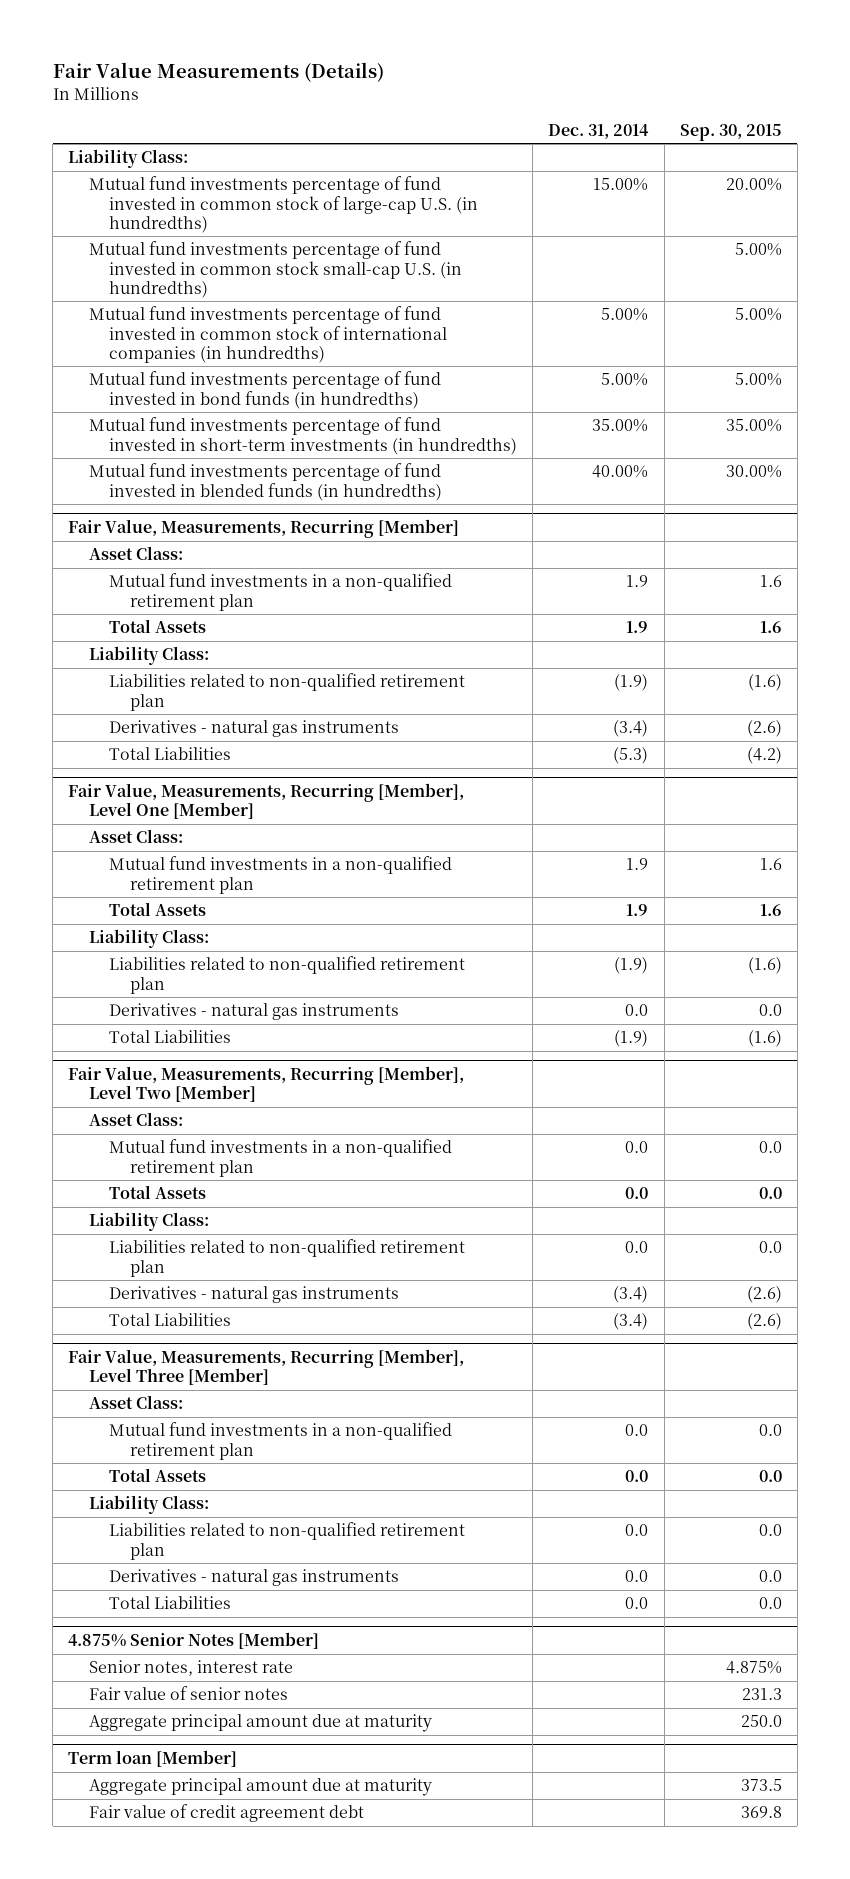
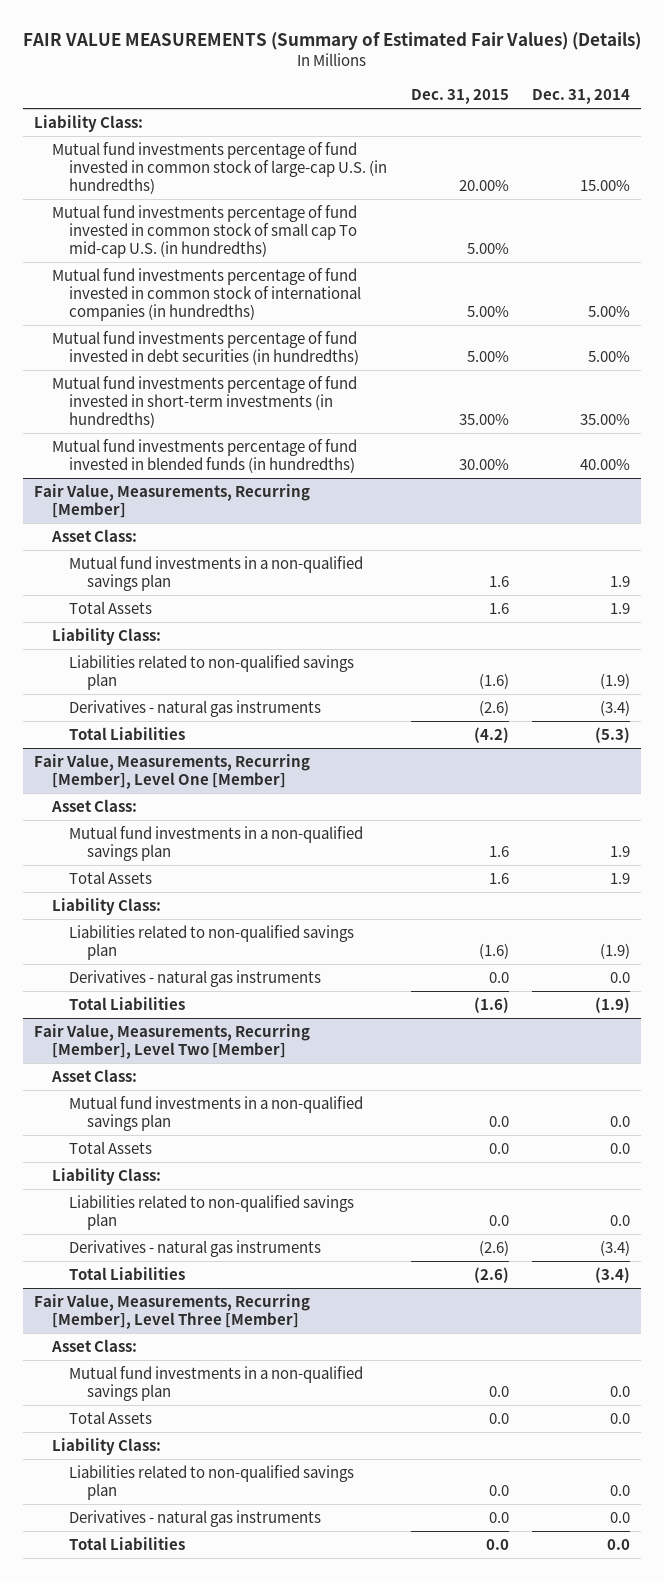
- Fair Value Measurements (Details)
+ FAIR VALUE MEASUREMENTS (Summary of Estimated Fair Values) (Details)
- | Dec. 31, 2014 | Sep. 30, 2015
+ | Dec. 31, 2015 | Dec. 31, 2014
- Mutual fund investments percentage of fund invested in common stock small-cap U.S. (in hundredths) | | 5.00%
+ Mutual fund investments percentage of fund invested in common stock of small cap To mid-cap U.S. (in hundredths) | 5.00% |
- Mutual fund investments percentage of fund invested in bond funds (in hundredths) | 5.00% | 5.00%
+ Mutual fund investments percentage of fund invested in debt securities (in hundredths) | 5.00% | 5.00%
@ Fair Value, Measurements, Recurring [Member]
- Mutual fund investments in a non-qualified retirement plan | 1.9 | 1.6
+ Mutual fund investments in a non-qualified savings plan | 1.6 | 1.9
- Liabilities related to non-qualified retirement plan | (1.9) | (1.6)
+ Liabilities related to non-qualified savings plan | (1.6) | (1.9)
@ Fair Value, Measurements, Recurring [Member], Level One [Member]
- Mutual fund investments in a non-qualified retirement plan | 1.9 | 1.6
+ Mutual fund investments in a non-qualified savings plan | 1.6 | 1.9
- Liabilities related to non-qualified retirement plan | (1.9) | (1.6)
+ Liabilities related to non-qualified savings plan | (1.6) | (1.9)
@ Fair Value, Measurements, Recurring [Member], Level Two [Member]
- Mutual fund investments in a non-qualified retirement plan | 0.0 | 0.0
+ Mutual fund investments in a non-qualified savings plan | 0.0 | 0.0
- Liabilities related to non-qualified retirement plan | 0.0 | 0.0
+ Liabilities related to non-qualified savings plan | 0.0 | 0.0
@ Fair Value, Measurements, Recurring [Member], Level Three [Member]
- Mutual fund investments in a non-qualified retirement plan | 0.0 | 0.0
+ Mutual fund investments in a non-qualified savings plan | 0.0 | 0.0
- Liabilities related to non-qualified retirement plan | 0.0 | 0.0
+ Liabilities related to non-qualified savings plan | 0.0 | 0.0
- 4.875% Senior Notes [Member]
- Senior notes, interest rate | | 4.875%
- Fair value of senior notes | | 231.3
- Aggregate principal amount due at maturity | | 250.0
- Term loan [Member]
- Aggregate principal amount due at maturity | | 373.5
- Fair value of credit agreement debt | | 369.8

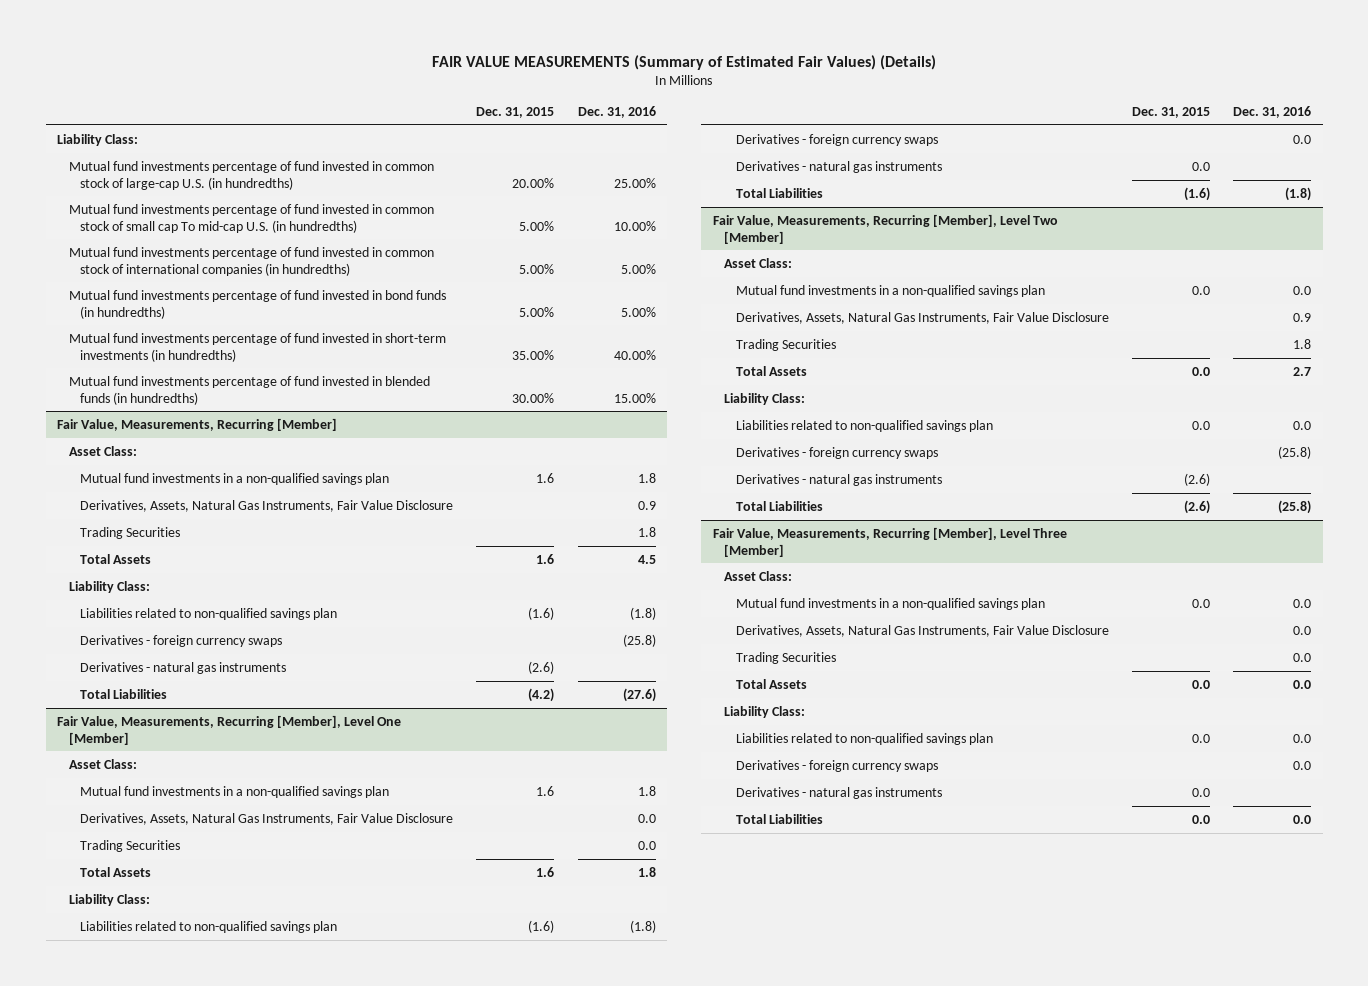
- | Dec. 31, 2015 | Dec. 31, 2014
+ | Dec. 31, 2015 | Dec. 31, 2016
- Mutual fund investments percentage of fund invested in debt securities (in hundredths) | 5.00% | 5.00%
+ Mutual fund investments percentage of fund invested in bond funds (in hundredths) | 5.00% | 5.00%
@ Fair Value, Measurements, Recurring [Member]
+ Derivatives, Assets, Natural Gas Instruments, Fair Value Disclosure | | 0.9
+ Trading Securities | | 1.8
+ Derivatives - foreign currency swaps | | (25.8)
@ Fair Value, Measurements, Recurring [Member], Level One [Member]
+ Derivatives, Assets, Natural Gas Instruments, Fair Value Disclosure | | 0.0
+ Trading Securities | | 0.0
+ Derivatives - foreign currency swaps | | 0.0
@ Fair Value, Measurements, Recurring [Member], Level Two [Member]
+ Derivatives, Assets, Natural Gas Instruments, Fair Value Disclosure | | 0.9
+ Trading Securities | | 1.8
+ Derivatives - foreign currency swaps | | (25.8)
@ Fair Value, Measurements, Recurring [Member], Level Three [Member]
+ Derivatives, Assets, Natural Gas Instruments, Fair Value Disclosure | | 0.0
+ Trading Securities | | 0.0
+ Derivatives - foreign currency swaps | | 0.0

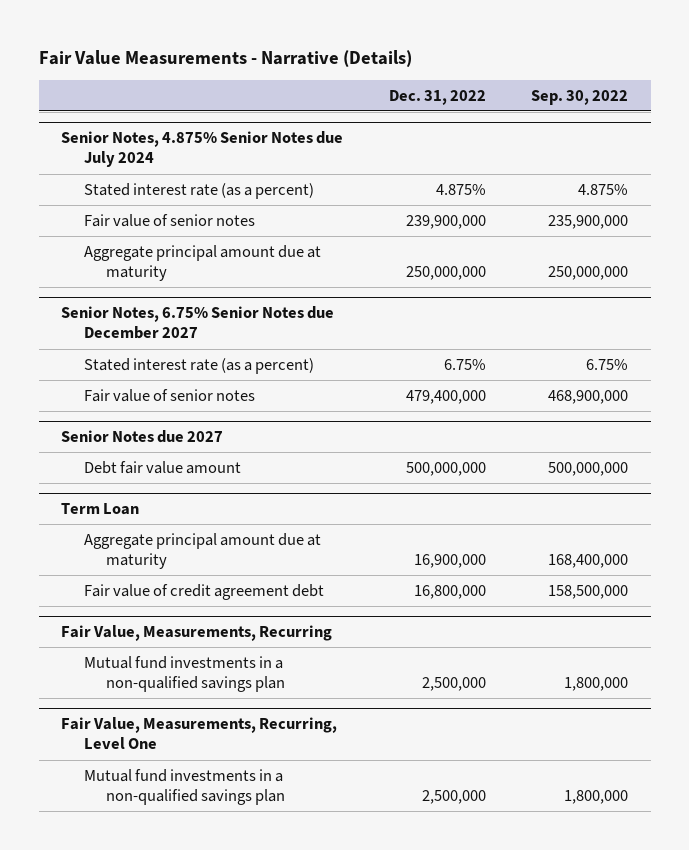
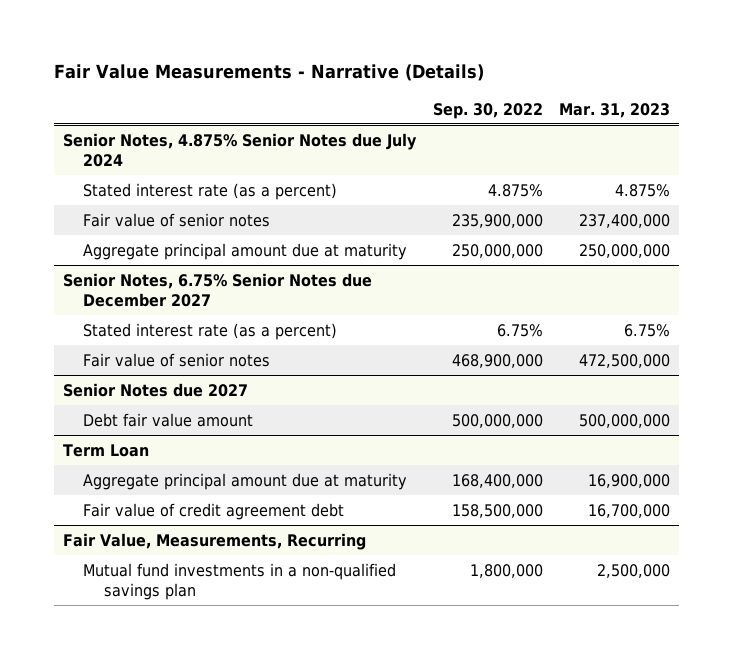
- | Dec. 31, 2022 | Sep. 30, 2022
+ | Sep. 30, 2022 | Mar. 31, 2023
- Fair Value, Measurements, Recurring, Level One
- Mutual fund investments in a non-qualified savings plan | 2,500,000 | 1,800,000

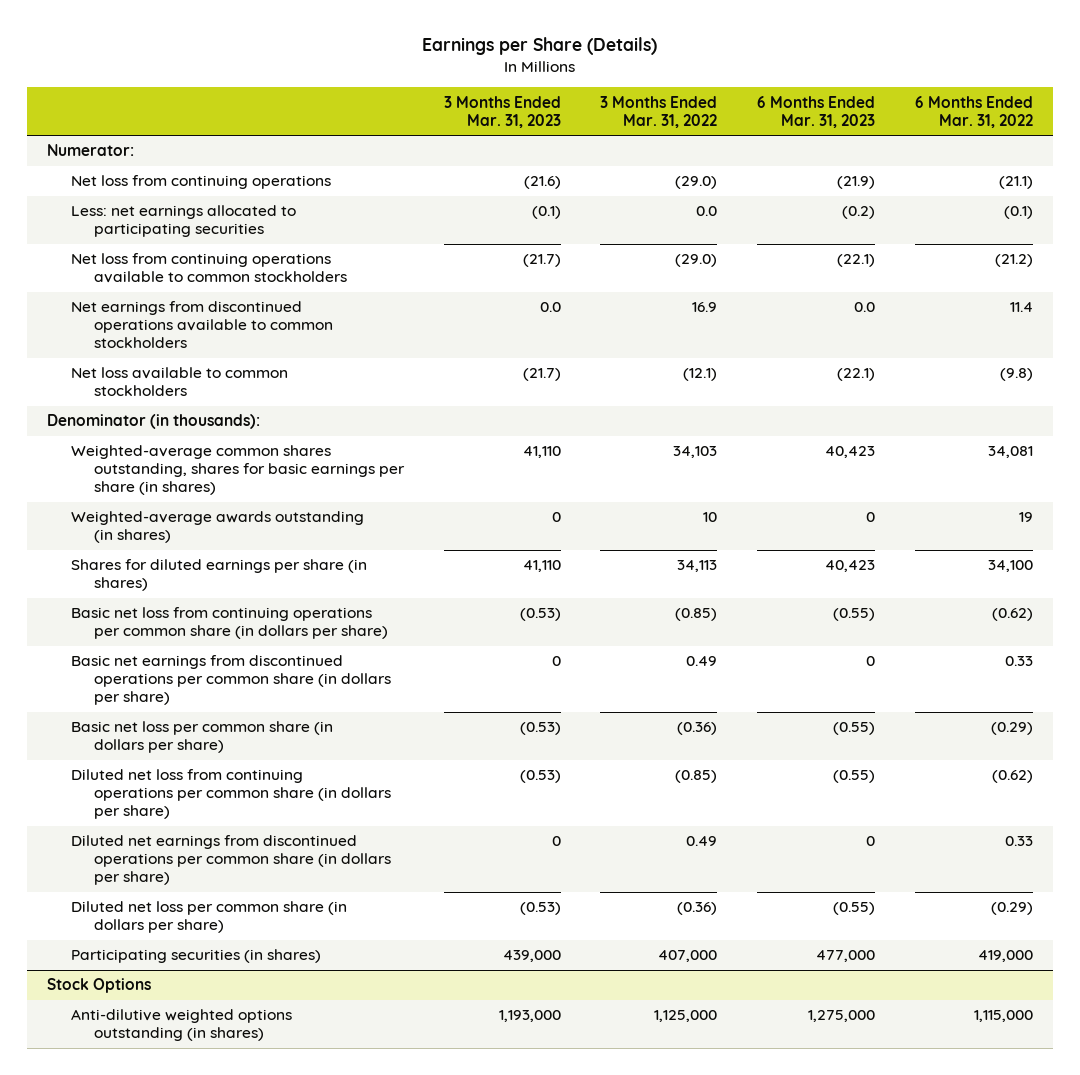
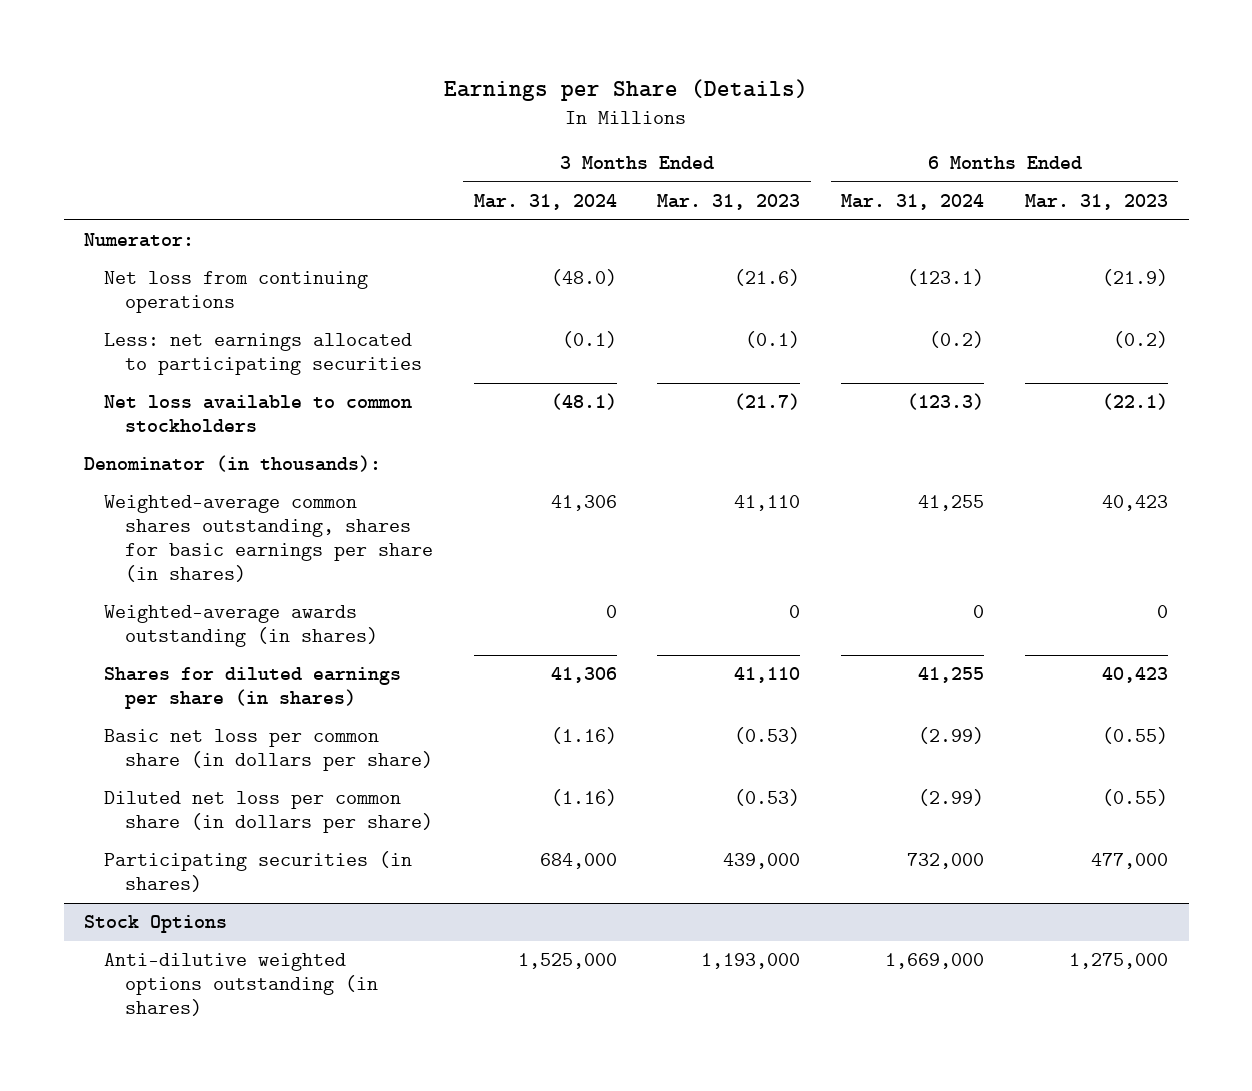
- | 3 Months Ended Mar. 31, 2023 | 3 Months Ended Mar. 31, 2022 | 6 Months Ended Mar. 31, 2023 | 6 Months Ended Mar. 31, 2022
+ | 3 Months Ended Mar. 31, 2024 | 3 Months Ended Mar. 31, 2023 | 6 Months Ended Mar. 31, 2024 | 6 Months Ended Mar. 31, 2023
- Net loss from continuing operations available to common stockholders | (21.7) | (29.0) | (22.1) | (21.2)
- Net earnings from discontinued operations available to common stockholders | 0.0 | 16.9 | 0.0 | 11.4
- Basic net loss from continuing operations per common share (in dollars per share) | (0.53) | (0.85) | (0.55) | (0.62)
- Basic net earnings from discontinued operations per common share (in dollars per share) | 0 | 0.49 | 0 | 0.33
- Diluted net loss from continuing operations per common share (in dollars per share) | (0.53) | (0.85) | (0.55) | (0.62)
- Diluted net earnings from discontinued operations per common share (in dollars per share) | 0 | 0.49 | 0 | 0.33

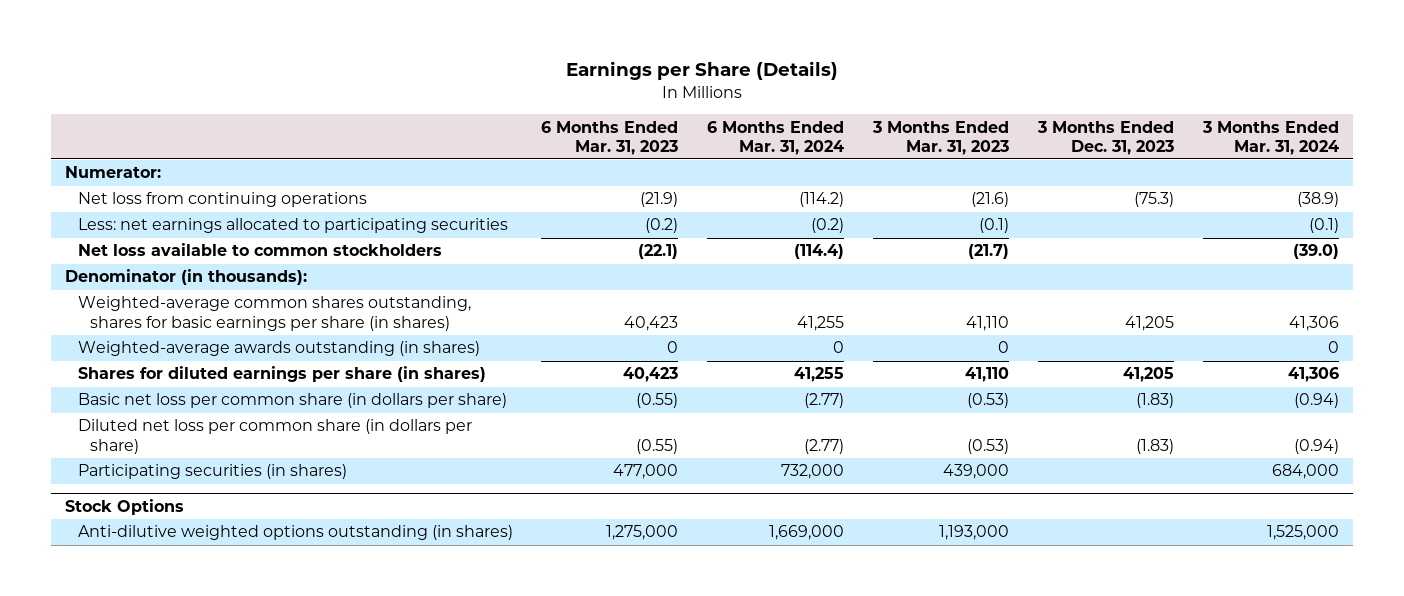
- | 3 Months Ended Mar. 31, 2024 | 3 Months Ended Mar. 31, 2023 | 6 Months Ended Mar. 31, 2024 | 6 Months Ended Mar. 31, 2023
+ | 6 Months Ended Mar. 31, 2023 | 6 Months Ended Mar. 31, 2024 | 3 Months Ended Mar. 31, 2023 | 3 Months Ended Dec. 31, 2023 | 3 Months Ended Mar. 31, 2024
- Net loss from continuing operations | (48.0) | (21.6) | (123.1) | (21.9)
+ Net loss from continuing operations | (21.9) | (114.2) | (21.6) | (75.3) | (38.9)
- Net loss available to common stockholders | (48.1) | (21.7) | (123.3) | (22.1)
+ Net loss available to common stockholders | (22.1) | (114.4) | (21.7) | | (39.0)
- Basic net loss per common share (in dollars per share) | (1.16) | (0.53) | (2.99) | (0.55)
- Diluted net loss per common share (in dollars per share) | (1.16) | (0.53) | (2.99) | (0.55)
+ Basic net loss per common share (in dollars per share) | (0.55) | (2.77) | (0.53) | (1.83) | (0.94)
+ Diluted net loss per common share (in dollars per share) | (0.55) | (2.77) | (0.53) | (1.83) | (0.94)

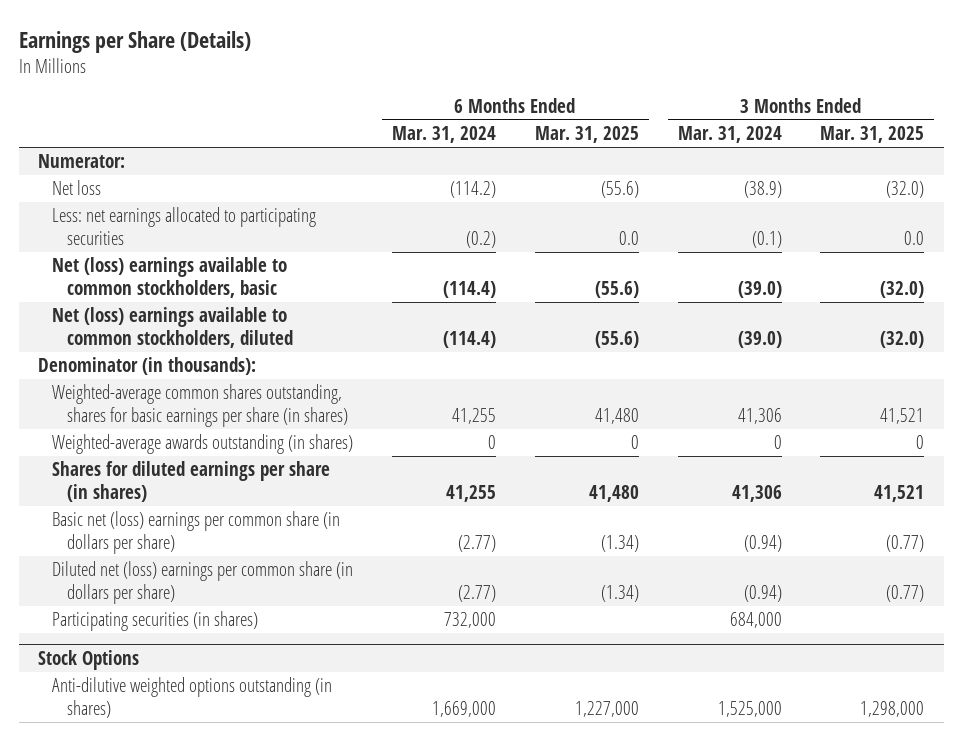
- | 6 Months Ended Mar. 31, 2023 | 6 Months Ended Mar. 31, 2024 | 3 Months Ended Mar. 31, 2023 | 3 Months Ended Dec. 31, 2023 | 3 Months Ended Mar. 31, 2024
+ | 6 Months Ended Mar. 31, 2024 | 6 Months Ended Mar. 31, 2025 | 3 Months Ended Mar. 31, 2024 | 3 Months Ended Mar. 31, 2025
- Net loss from continuing operations | (21.9) | (114.2) | (21.6) | (75.3) | (38.9)
+ Net loss | (114.2) | (55.6) | (38.9) | (32.0)
- Net loss available to common stockholders | (22.1) | (114.4) | (21.7) | | (39.0)
+ Net (loss) earnings available to common stockholders, basic | (114.4) | (55.6) | (39.0) | (32.0)
+ Net (loss) earnings available to common stockholders, diluted | (114.4) | (55.6) | (39.0) | (32.0)
- Basic net loss per common share (in dollars per share) | (0.55) | (2.77) | (0.53) | (1.83) | (0.94)
- Diluted net loss per common share (in dollars per share) | (0.55) | (2.77) | (0.53) | (1.83) | (0.94)
+ Basic net (loss) earnings per common share (in dollars per share) | (2.77) | (1.34) | (0.94) | (0.77)
+ Diluted net (loss) earnings per common share (in dollars per share) | (2.77) | (1.34) | (0.94) | (0.77)

